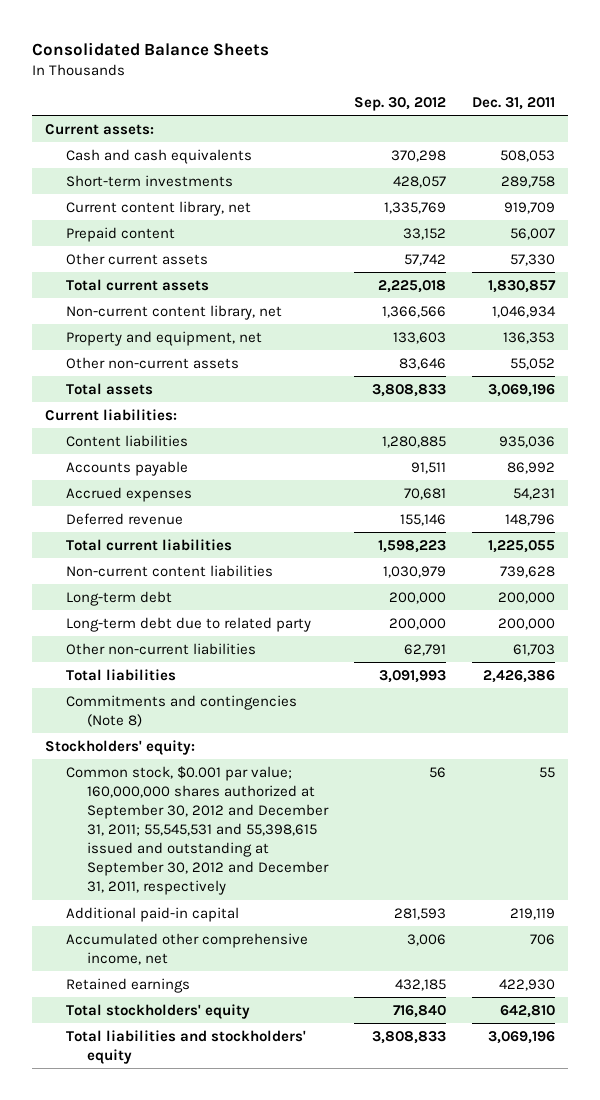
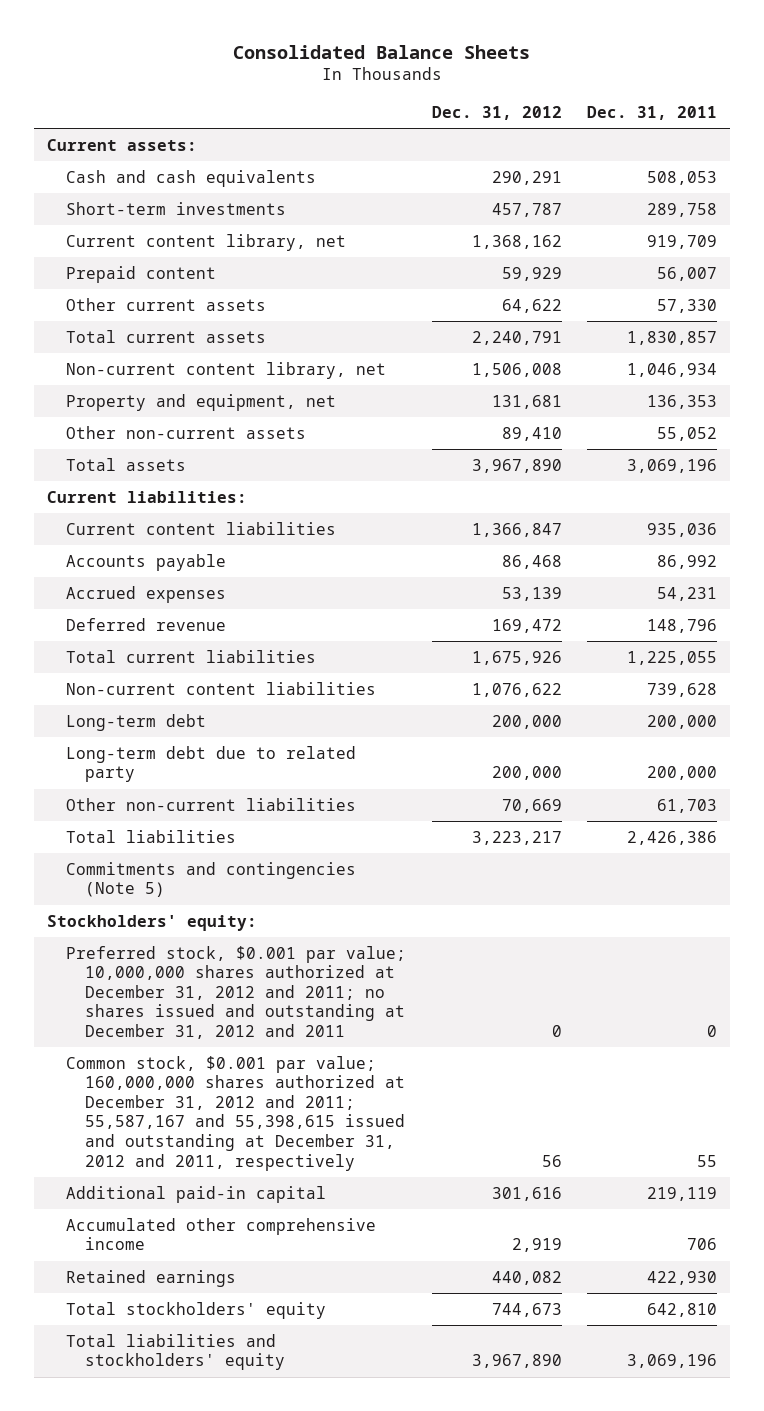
- | Sep. 30, 2012 | Dec. 31, 2011
+ | Dec. 31, 2012 | Dec. 31, 2011
- Content liabilities | 1,280,885 | 935,036
+ Current content liabilities | 1,366,847 | 935,036
- Commitments and contingencies (Note 8)
+ Commitments and contingencies (Note 5)
- Common stock, $0.001 par value; 160,000,000 shares authorized at September 30, 2012 and December 31, 2011; 55,545,531 and 55,398,615 issued and outstanding at September 30, 2012 and December 31, 2011, respectively | 56 | 55
+ Preferred stock, $0.001 par value; 10,000,000 shares authorized at December 31, 2012 and 2011; no shares issued and outstanding at December 31, 2012 and 2011 | 0 | 0
+ Common stock, $0.001 par value; 160,000,000 shares authorized at December 31, 2012 and 2011; 55,587,167 and 55,398,615 issued and outstanding at December 31, 2012 and 2011, respectively | 56 | 55
- Accumulated other comprehensive income, net | 3,006 | 706
+ Accumulated other comprehensive income | 2,919 | 706

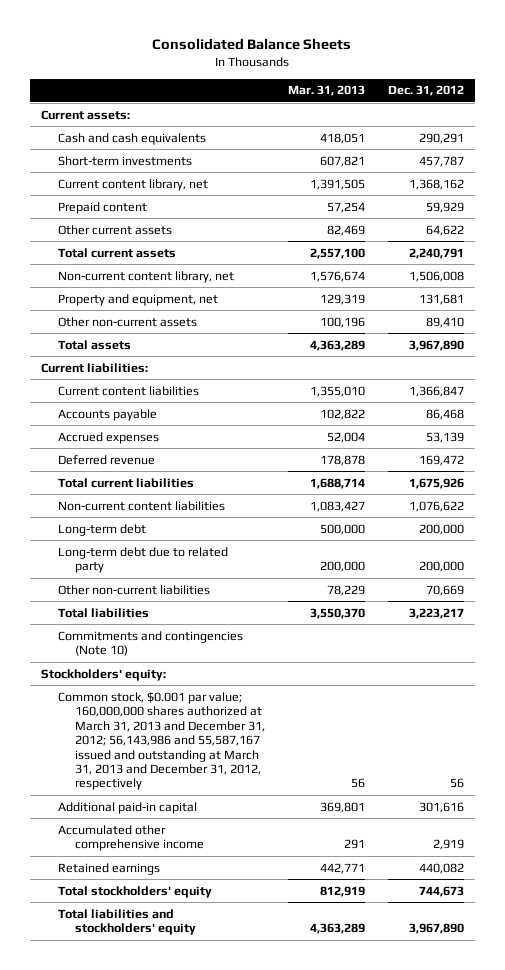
- | Dec. 31, 2012 | Dec. 31, 2011
+ | Mar. 31, 2013 | Dec. 31, 2012
- Commitments and contingencies (Note 5)
+ Commitments and contingencies (Note 10)
- Preferred stock, $0.001 par value; 10,000,000 shares authorized at December 31, 2012 and 2011; no shares issued and outstanding at December 31, 2012 and 2011 | 0 | 0
- Common stock, $0.001 par value; 160,000,000 shares authorized at December 31, 2012 and 2011; 55,587,167 and 55,398,615 issued and outstanding at December 31, 2012 and 2011, respectively | 56 | 55
+ Common stock, $0.001 par value; 160,000,000 shares authorized at March 31, 2013 and December 31, 2012; 56,143,986 and 55,587,167 issued and outstanding at March 31, 2013 and December 31, 2012, respectively | 56 | 56

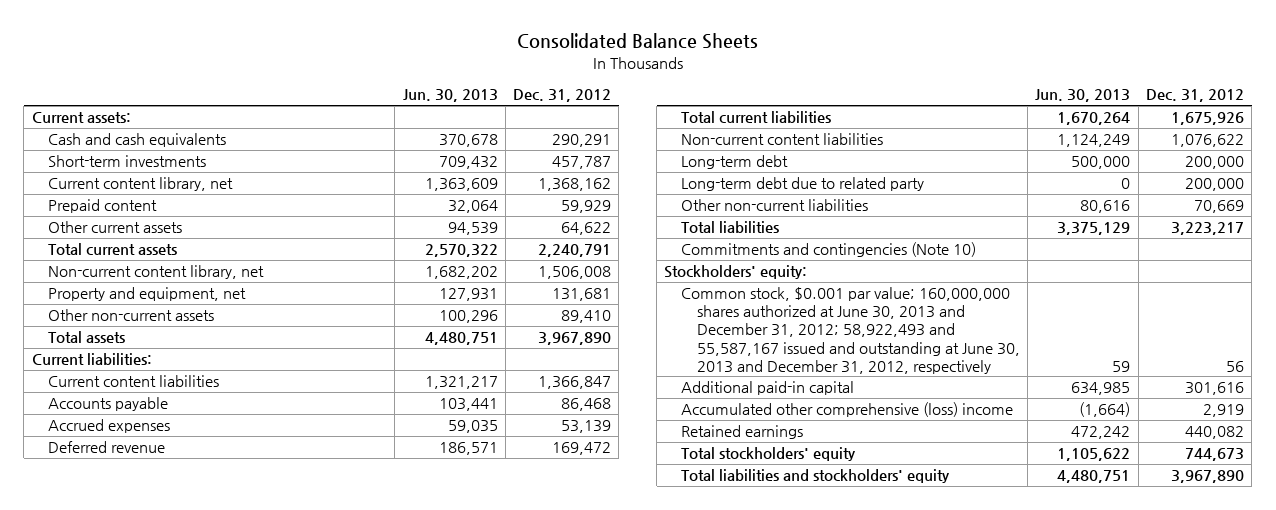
- | Mar. 31, 2013 | Dec. 31, 2012
+ | Jun. 30, 2013 | Dec. 31, 2012
- Common stock, $0.001 par value; 160,000,000 shares authorized at March 31, 2013 and December 31, 2012; 56,143,986 and 55,587,167 issued and outstanding at March 31, 2013 and December 31, 2012, respectively | 56 | 56
+ Common stock, $0.001 par value; 160,000,000 shares authorized at June 30, 2013 and December 31, 2012; 58,922,493 and 55,587,167 issued and outstanding at June 30, 2013 and December 31, 2012, respectively | 59 | 56
- Accumulated other comprehensive income | 291 | 2,919
+ Accumulated other comprehensive (loss) income | (1,664) | 2,919

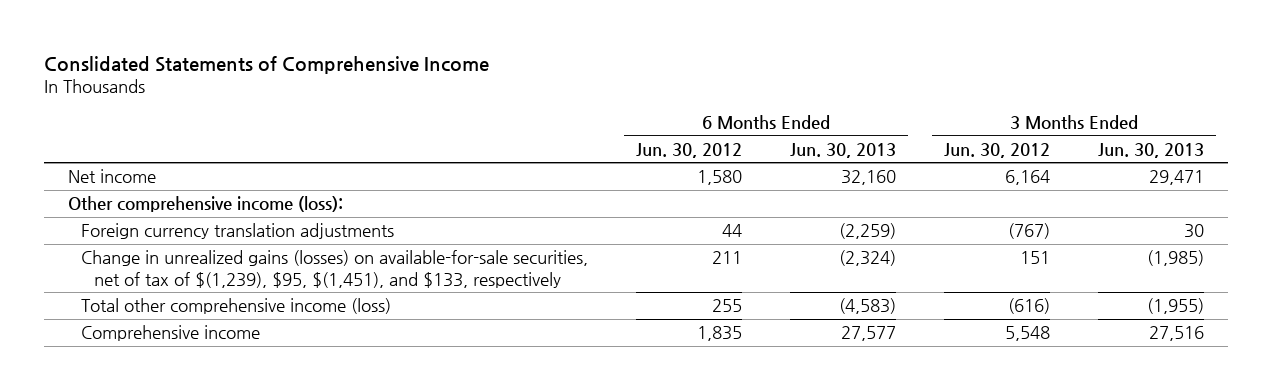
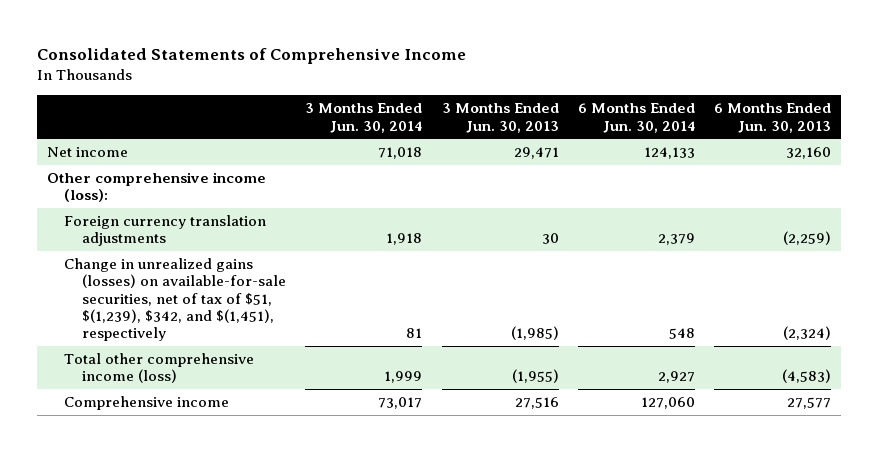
- Conslidated Statements of Comprehensive Income
+ Consolidated Statements of Comprehensive Income
- | 6 Months Ended Jun. 30, 2012 | 6 Months Ended Jun. 30, 2013 | 3 Months Ended Jun. 30, 2012 | 3 Months Ended Jun. 30, 2013
+ | 3 Months Ended Jun. 30, 2014 | 3 Months Ended Jun. 30, 2013 | 6 Months Ended Jun. 30, 2014 | 6 Months Ended Jun. 30, 2013
- Change in unrealized gains (losses) on available-for-sale securities, net of tax of $(1,239), $95, $(1,451), and $133, respectively | 211 | (2,324) | 151 | (1,985)
+ Change in unrealized gains (losses) on available-for-sale securities, net of tax of $51, $(1,239), $342, and $(1,451), respectively | 81 | (1,985) | 548 | (2,324)

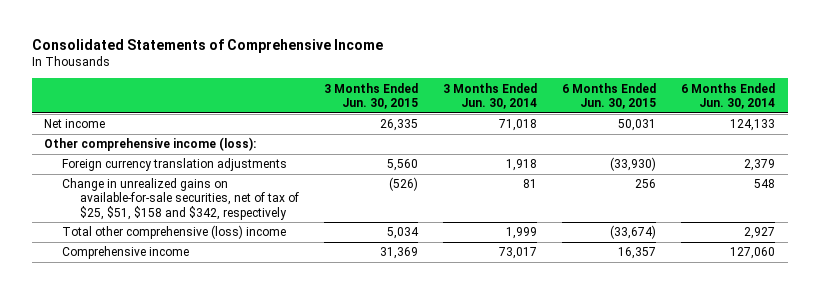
- | 3 Months Ended Jun. 30, 2014 | 3 Months Ended Jun. 30, 2013 | 6 Months Ended Jun. 30, 2014 | 6 Months Ended Jun. 30, 2013
+ | 3 Months Ended Jun. 30, 2015 | 3 Months Ended Jun. 30, 2014 | 6 Months Ended Jun. 30, 2015 | 6 Months Ended Jun. 30, 2014
- Change in unrealized gains (losses) on available-for-sale securities, net of tax of $51, $(1,239), $342, and $(1,451), respectively | 81 | (1,985) | 548 | (2,324)
- Total other comprehensive income (loss) | 1,999 | (1,955) | 2,927 | (4,583)
+ Change in unrealized gains on available-for-sale securities, net of tax of $25, $51, $158 and $342, respectively | (526) | 81 | 256 | 548
+ Total other comprehensive (loss) income | 5,034 | 1,999 | (33,674) | 2,927

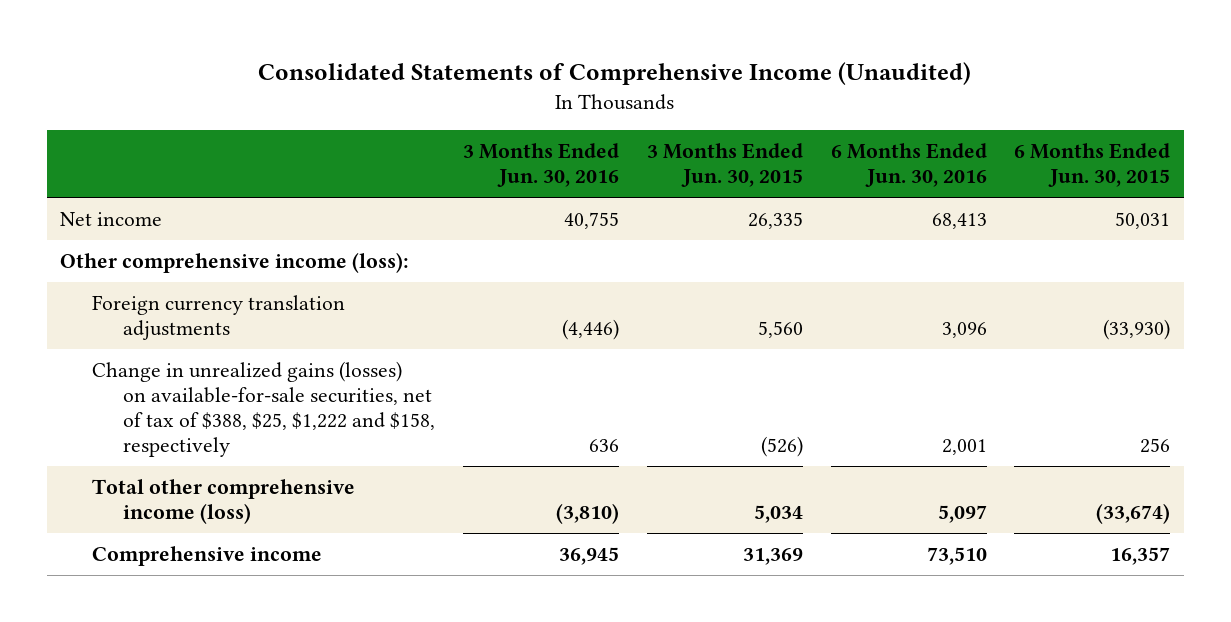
- Consolidated Statements of Comprehensive Income
+ Consolidated Statements of Comprehensive Income (Unaudited)
- | 3 Months Ended Jun. 30, 2015 | 3 Months Ended Jun. 30, 2014 | 6 Months Ended Jun. 30, 2015 | 6 Months Ended Jun. 30, 2014
+ | 3 Months Ended Jun. 30, 2016 | 3 Months Ended Jun. 30, 2015 | 6 Months Ended Jun. 30, 2016 | 6 Months Ended Jun. 30, 2015
- Change in unrealized gains on available-for-sale securities, net of tax of $25, $51, $158 and $342, respectively | (526) | 81 | 256 | 548
- Total other comprehensive (loss) income | 5,034 | 1,999 | (33,674) | 2,927
+ Change in unrealized gains (losses) on available-for-sale securities, net of tax of $388, $25, $1,222 and $158, respectively | 636 | (526) | 2,001 | 256
+ Total other comprehensive income (loss) | (3,810) | 5,034 | 5,097 | (33,674)

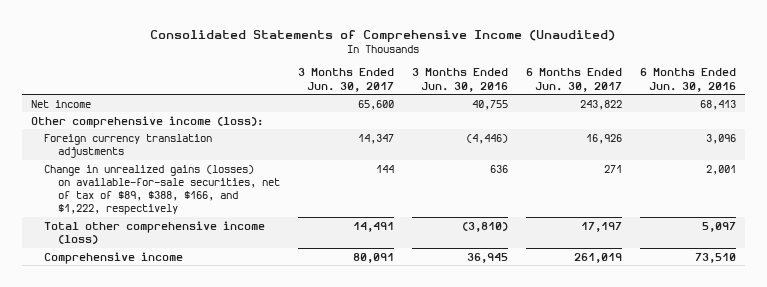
- | 3 Months Ended Jun. 30, 2016 | 3 Months Ended Jun. 30, 2015 | 6 Months Ended Jun. 30, 2016 | 6 Months Ended Jun. 30, 2015
+ | 3 Months Ended Jun. 30, 2017 | 3 Months Ended Jun. 30, 2016 | 6 Months Ended Jun. 30, 2017 | 6 Months Ended Jun. 30, 2016
- Change in unrealized gains (losses) on available-for-sale securities, net of tax of $388, $25, $1,222 and $158, respectively | 636 | (526) | 2,001 | 256
+ Change in unrealized gains (losses) on available-for-sale securities, net of tax of $89, $388, $166, and $1,222, respectively | 144 | 636 | 271 | 2,001

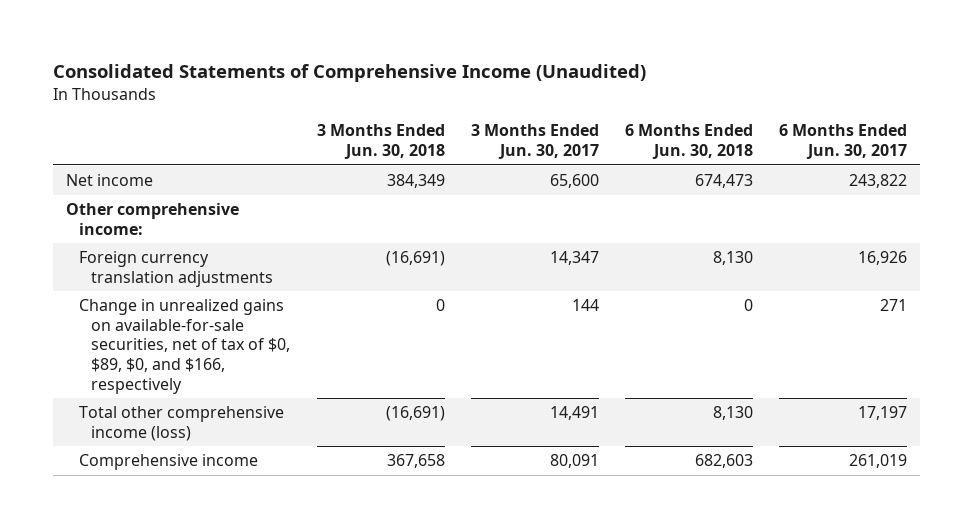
- | 3 Months Ended Jun. 30, 2017 | 3 Months Ended Jun. 30, 2016 | 6 Months Ended Jun. 30, 2017 | 6 Months Ended Jun. 30, 2016
+ | 3 Months Ended Jun. 30, 2018 | 3 Months Ended Jun. 30, 2017 | 6 Months Ended Jun. 30, 2018 | 6 Months Ended Jun. 30, 2017
- Other comprehensive income (loss):
+ Other comprehensive income:
- Change in unrealized gains (losses) on available-for-sale securities, net of tax of $89, $388, $166, and $1,222, respectively | 144 | 636 | 271 | 2,001
+ Change in unrealized gains on available-for-sale securities, net of tax of $0, $89, $0, and $166, respectively | 0 | 144 | 0 | 271

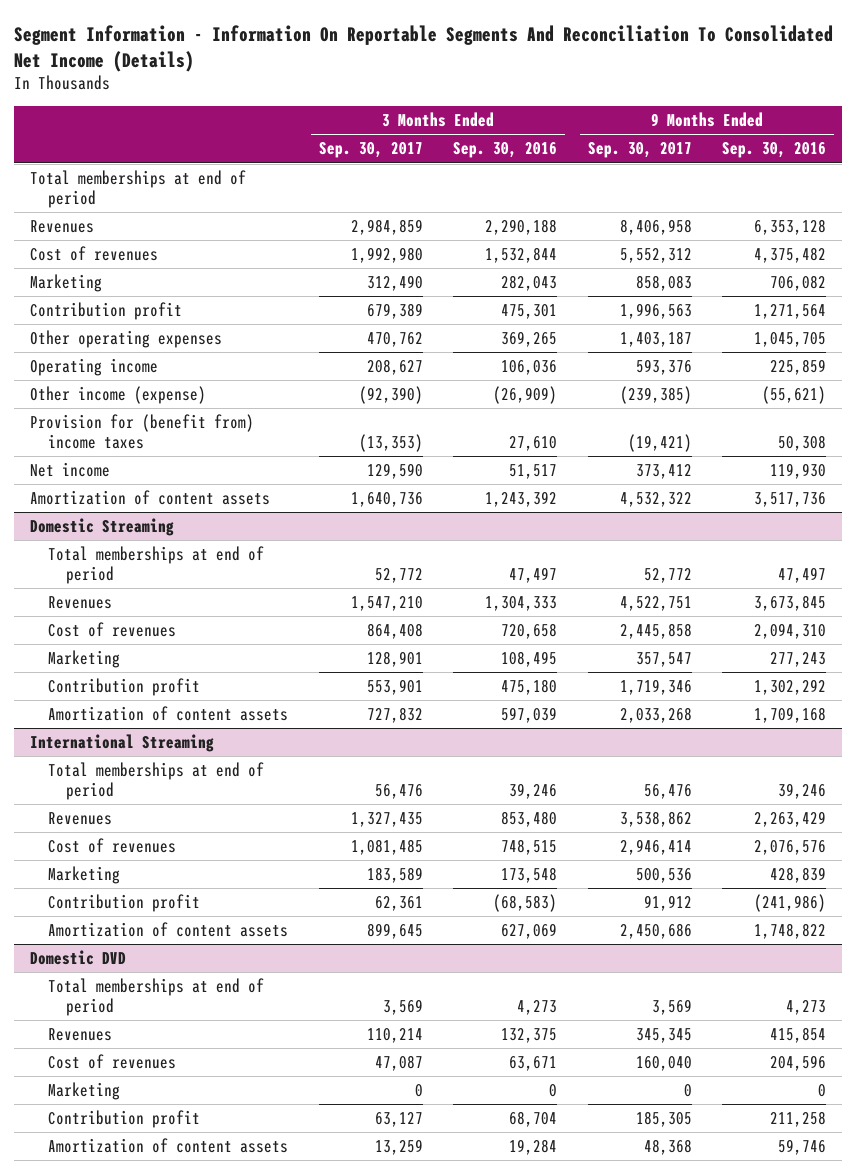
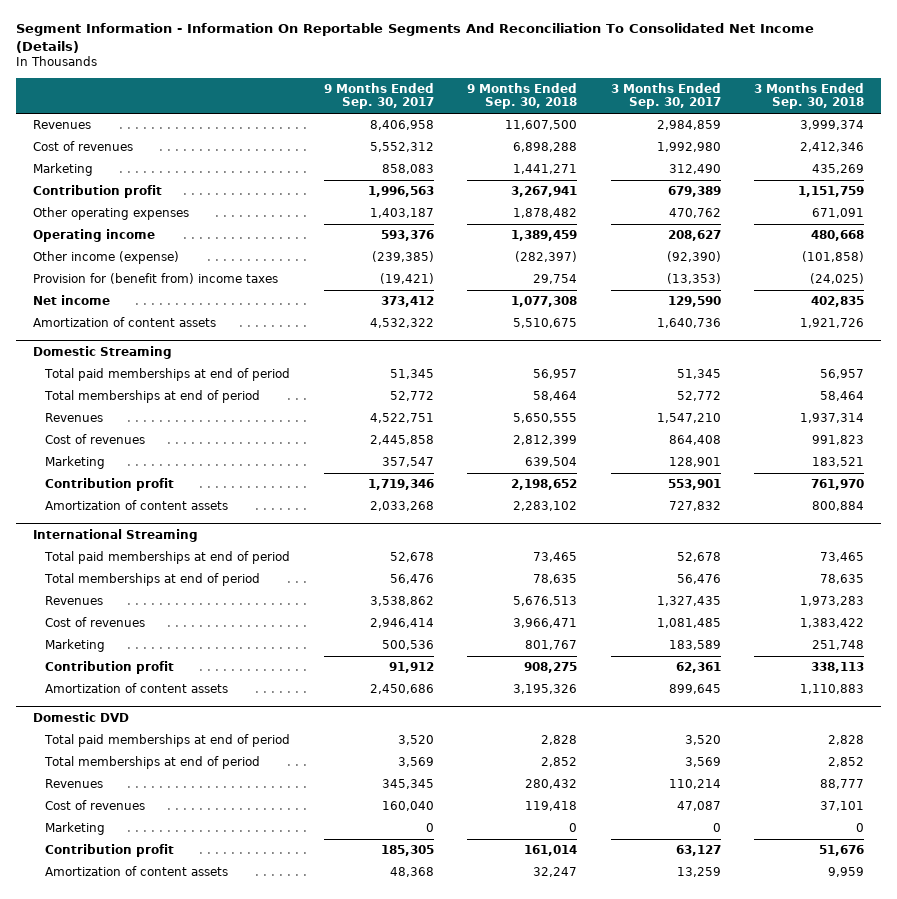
- | 3 Months Ended Sep. 30, 2017 | 3 Months Ended Sep. 30, 2016 | 9 Months Ended Sep. 30, 2017 | 9 Months Ended Sep. 30, 2016
+ | 9 Months Ended Sep. 30, 2017 | 9 Months Ended Sep. 30, 2018 | 3 Months Ended Sep. 30, 2017 | 3 Months Ended Sep. 30, 2018
- Total memberships at end of period
@ Domestic Streaming
+ Total paid memberships at end of period | 51,345 | 56,957 | 51,345 | 56,957
@ International Streaming
+ Total paid memberships at end of period | 52,678 | 73,465 | 52,678 | 73,465
@ Domestic DVD
+ Total paid memberships at end of period | 3,520 | 2,828 | 3,520 | 2,828

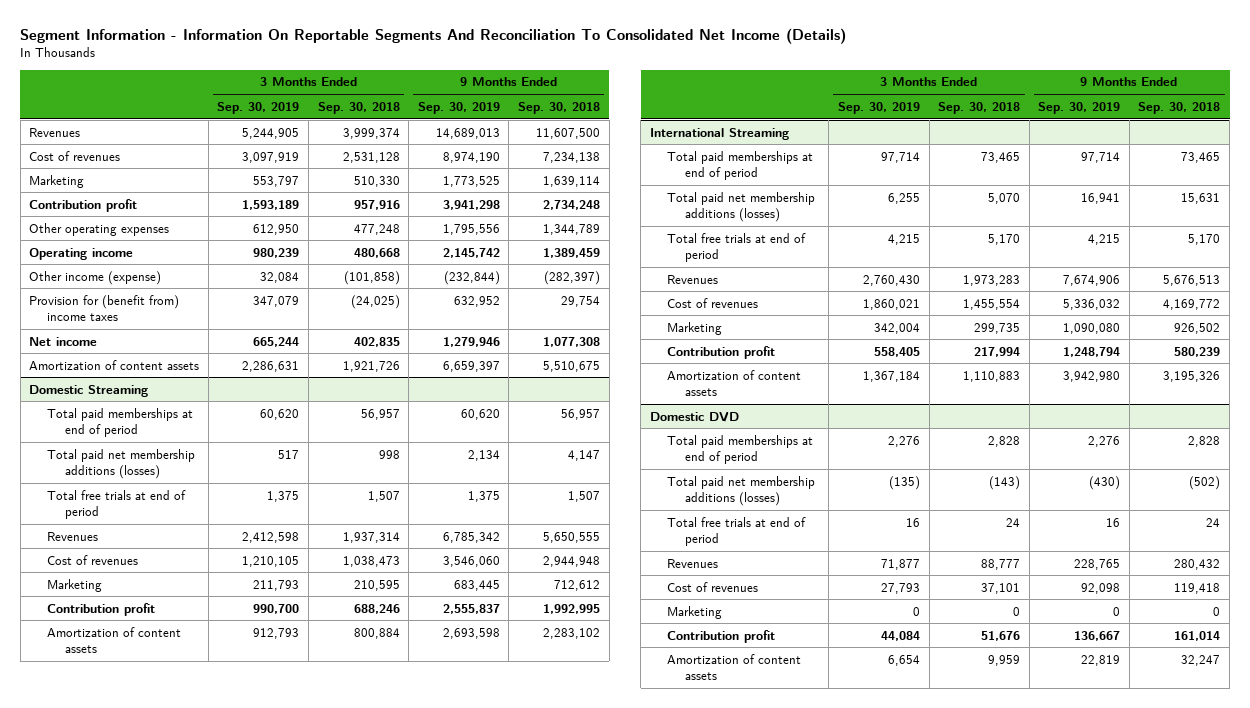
- | 9 Months Ended Sep. 30, 2017 | 9 Months Ended Sep. 30, 2018 | 3 Months Ended Sep. 30, 2017 | 3 Months Ended Sep. 30, 2018
+ | 3 Months Ended Sep. 30, 2019 | 3 Months Ended Sep. 30, 2018 | 9 Months Ended Sep. 30, 2019 | 9 Months Ended Sep. 30, 2018
- Cost of revenues | 5,552,312 | 6,898,288 | 1,992,980 | 2,412,346
- Marketing | 858,083 | 1,441,271 | 312,490 | 435,269
- Contribution profit | 1,996,563 | 3,267,941 | 679,389 | 1,151,759
- Other operating expenses | 1,403,187 | 1,878,482 | 470,762 | 671,091
+ Cost of revenues | 3,097,919 | 2,531,128 | 8,974,190 | 7,234,138
+ Marketing | 553,797 | 510,330 | 1,773,525 | 1,639,114
+ Contribution profit | 1,593,189 | 957,916 | 3,941,298 | 2,734,248
+ Other operating expenses | 612,950 | 477,248 | 1,795,556 | 1,344,789
@ Domestic Streaming
- Total memberships at end of period | 52,772 | 58,464 | 52,772 | 58,464
+ Total paid net membership additions (losses) | 517 | 998 | 2,134 | 4,147
+ Total free trials at end of period | 1,375 | 1,507 | 1,375 | 1,507
- Cost of revenues | 2,445,858 | 2,812,399 | 864,408 | 991,823
- Marketing | 357,547 | 639,504 | 128,901 | 183,521
- Contribution profit | 1,719,346 | 2,198,652 | 553,901 | 761,970
+ Cost of revenues | 1,210,105 | 1,038,473 | 3,546,060 | 2,944,948
+ Marketing | 211,793 | 210,595 | 683,445 | 712,612
+ Contribution profit | 990,700 | 688,246 | 2,555,837 | 1,992,995
@ International Streaming
- Total memberships at end of period | 56,476 | 78,635 | 56,476 | 78,635
+ Total paid net membership additions (losses) | 6,255 | 5,070 | 16,941 | 15,631
+ Total free trials at end of period | 4,215 | 5,170 | 4,215 | 5,170
- Cost of revenues | 2,946,414 | 3,966,471 | 1,081,485 | 1,383,422
- Marketing | 500,536 | 801,767 | 183,589 | 251,748
- Contribution profit | 91,912 | 908,275 | 62,361 | 338,113
+ Cost of revenues | 1,860,021 | 1,455,554 | 5,336,032 | 4,169,772
+ Marketing | 342,004 | 299,735 | 1,090,080 | 926,502
+ Contribution profit | 558,405 | 217,994 | 1,248,794 | 580,239
@ Domestic DVD
- Total memberships at end of period | 3,569 | 2,852 | 3,569 | 2,852
+ Total paid net membership additions (losses) | (135) | (143) | (430) | (502)
+ Total free trials at end of period | 16 | 24 | 16 | 24

